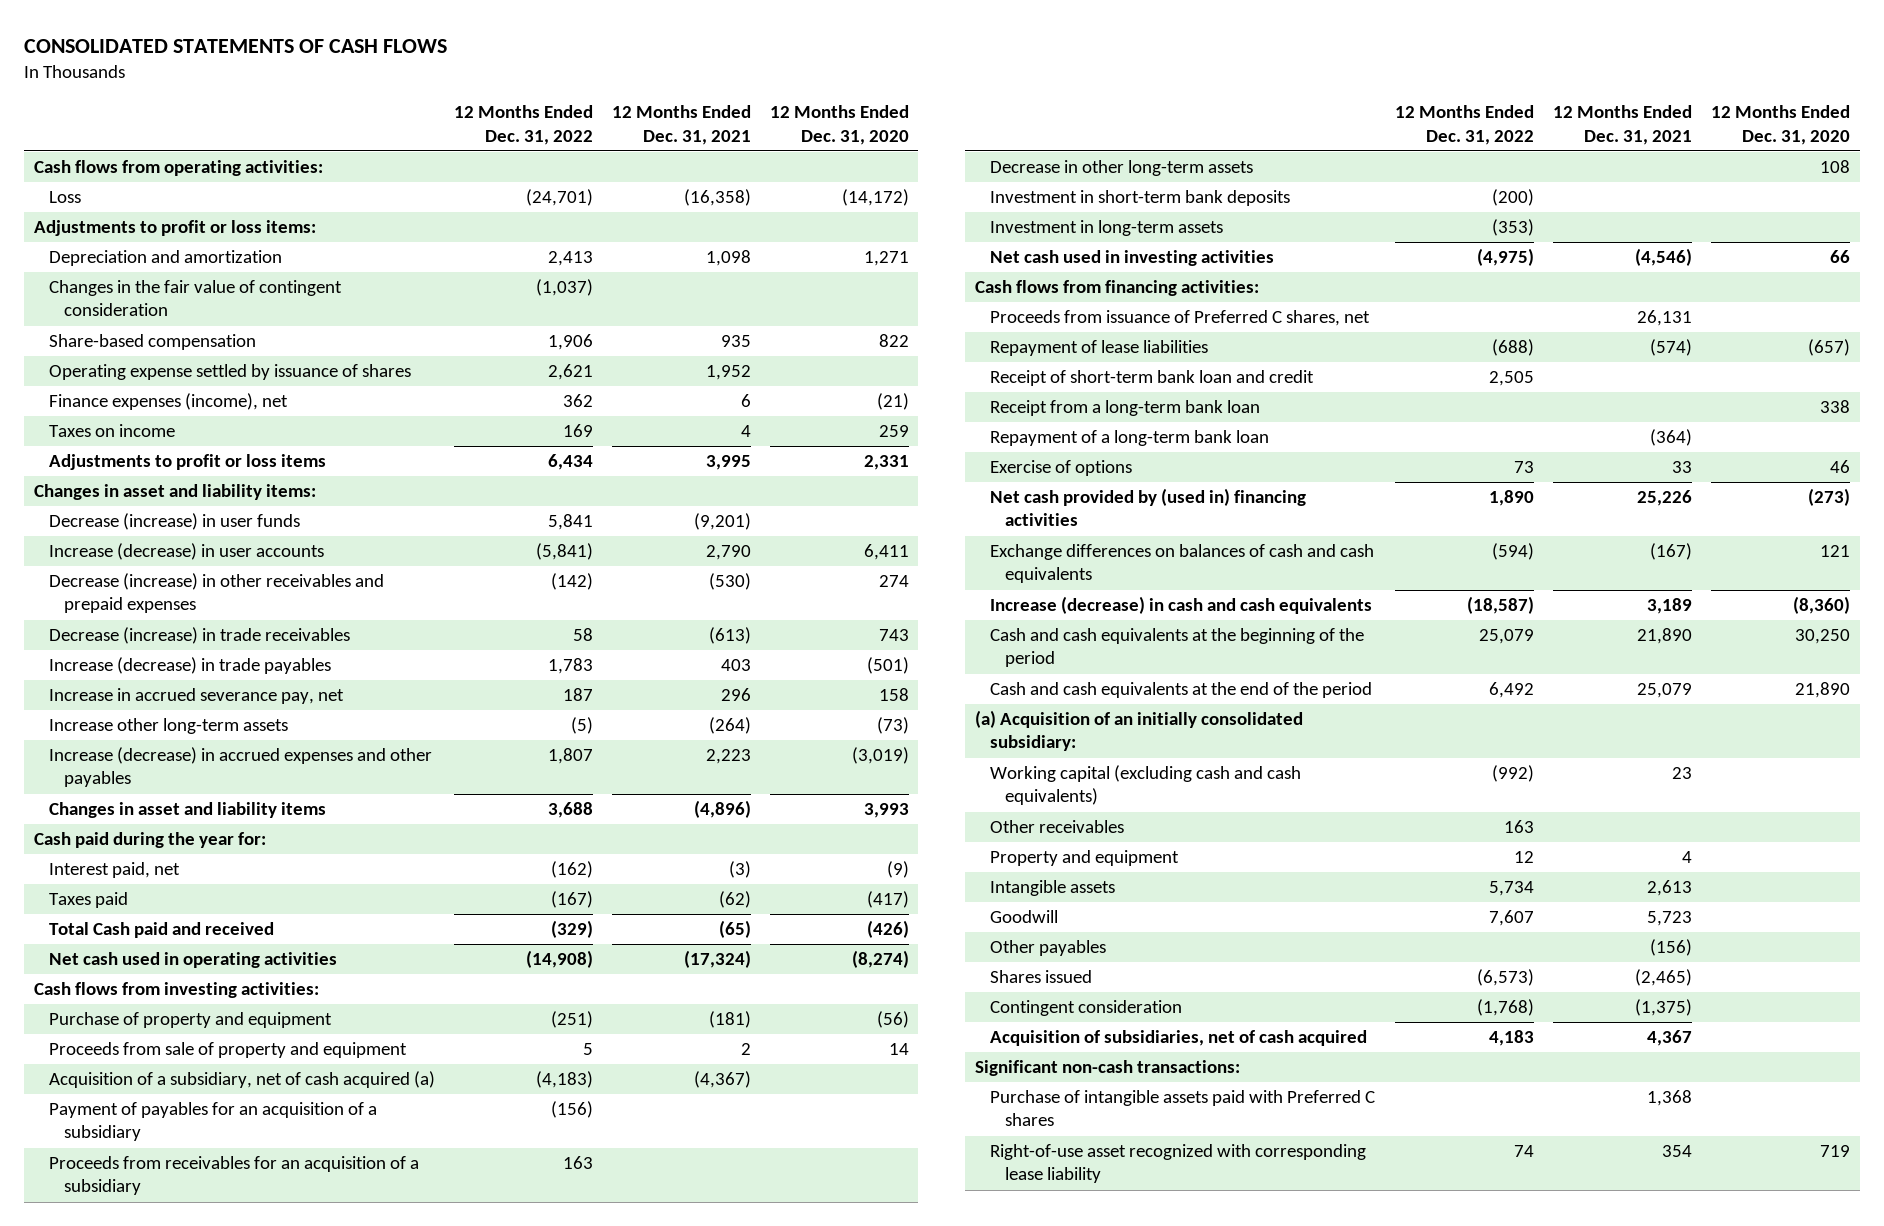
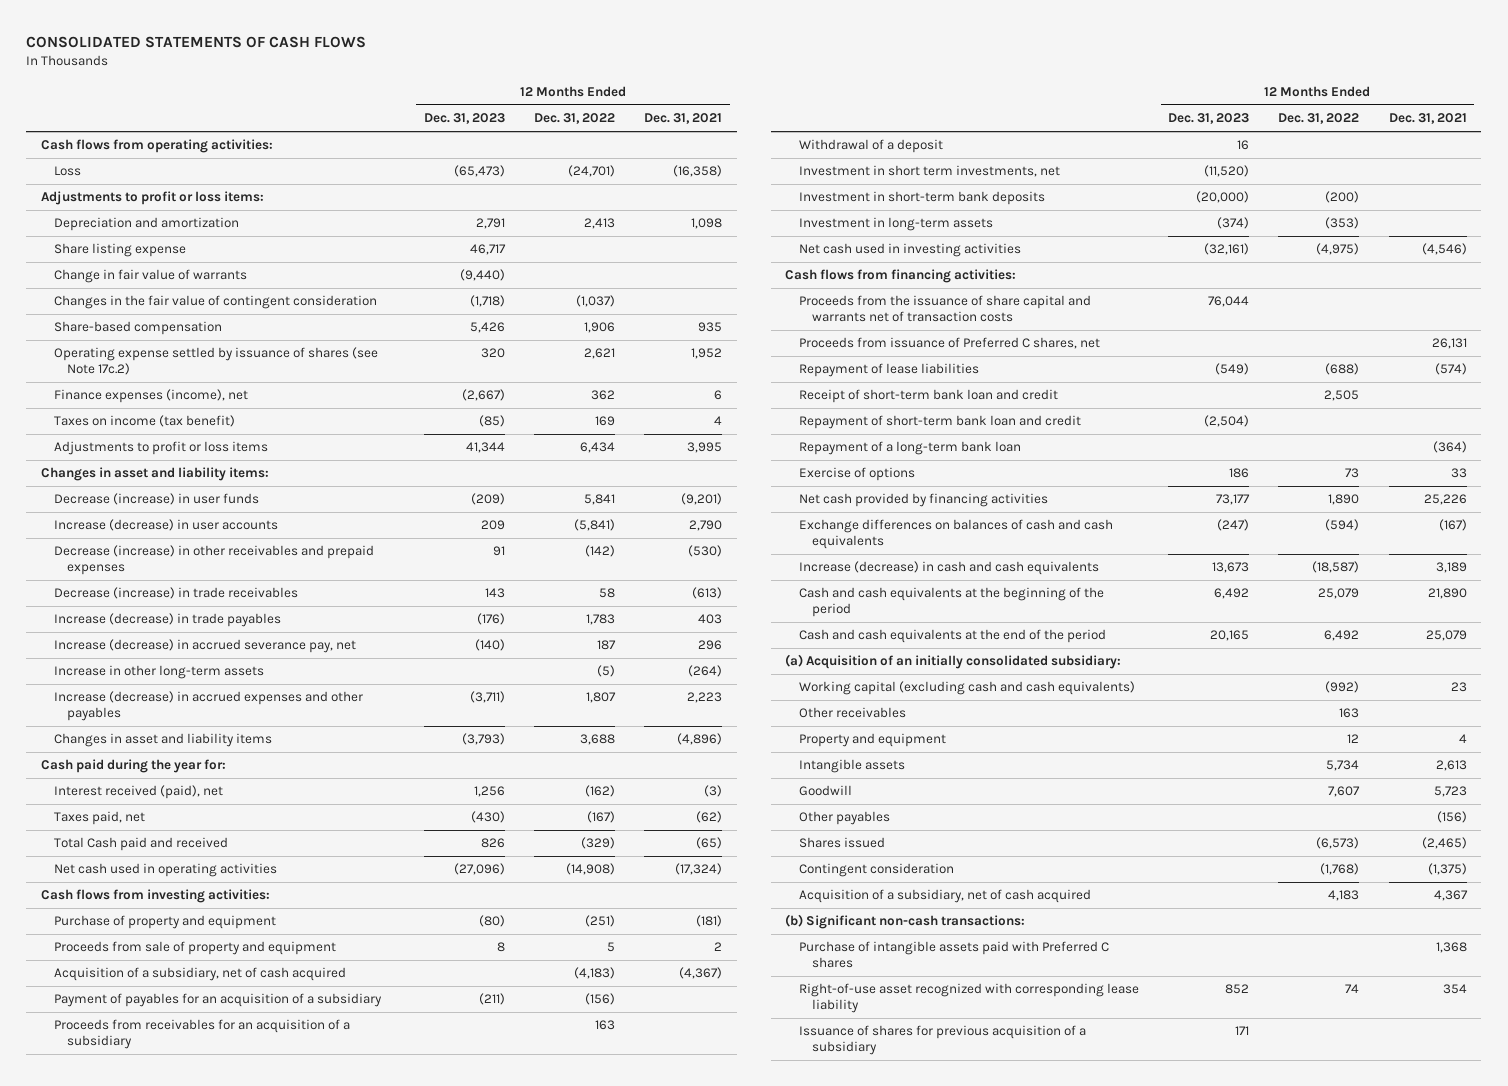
- | 12 Months Ended Dec. 31, 2022 | 12 Months Ended Dec. 31, 2021 | 12 Months Ended Dec. 31, 2020
+ | 12 Months Ended Dec. 31, 2023 | 12 Months Ended Dec. 31, 2022 | 12 Months Ended Dec. 31, 2021
+ Share listing expense | 46,717 | |
+ Change in fair value of warrants | (9,440) | |
- Operating expense settled by issuance of shares | 2,621 | 1,952 |
+ Operating expense settled by issuance of shares (see Note 17c.2) | 320 | 2,621 | 1,952
- Taxes on income | 169 | 4 | 259
+ Taxes on income (tax benefit) | (85) | 169 | 4
- Increase in accrued severance pay, net | 187 | 296 | 158
- Increase other long-term assets | (5) | (264) | (73)
+ Increase (decrease) in accrued severance pay, net | (140) | 187 | 296
+ Increase in other long-term assets | | (5) | (264)
- Interest paid, net | (162) | (3) | (9)
- Taxes paid | (167) | (62) | (417)
+ Interest received (paid), net | 1,256 | (162) | (3)
+ Taxes paid, net | (430) | (167) | (62)
- Acquisition of a subsidiary, net of cash acquired (a) | (4,183) | (4,367) |
+ Acquisition of a subsidiary, net of cash acquired | | (4,183) | (4,367)
- Decrease in other long-term assets | | | 108
+ Withdrawal of a deposit | 16 | |
+ Investment in short term investments, net | (11,520) | |
+ Proceeds from the issuance of share capital and warrants net of transaction costs | 76,044 | |
- Receipt from a long-term bank loan | | | 338
+ Repayment of short-term bank loan and credit | (2,504) | |
- Net cash provided by (used in) financing activities | 1,890 | 25,226 | (273)
+ Net cash provided by financing activities | 73,177 | 1,890 | 25,226
- Acquisition of subsidiaries, net of cash acquired | 4,183 | 4,367 |
- Significant non-cash transactions:
+ Acquisition of a subsidiary, net of cash acquired | | 4,183 | 4,367
+ (b) Significant non-cash transactions:
+ Issuance of shares for previous acquisition of a subsidiary | 171 | |

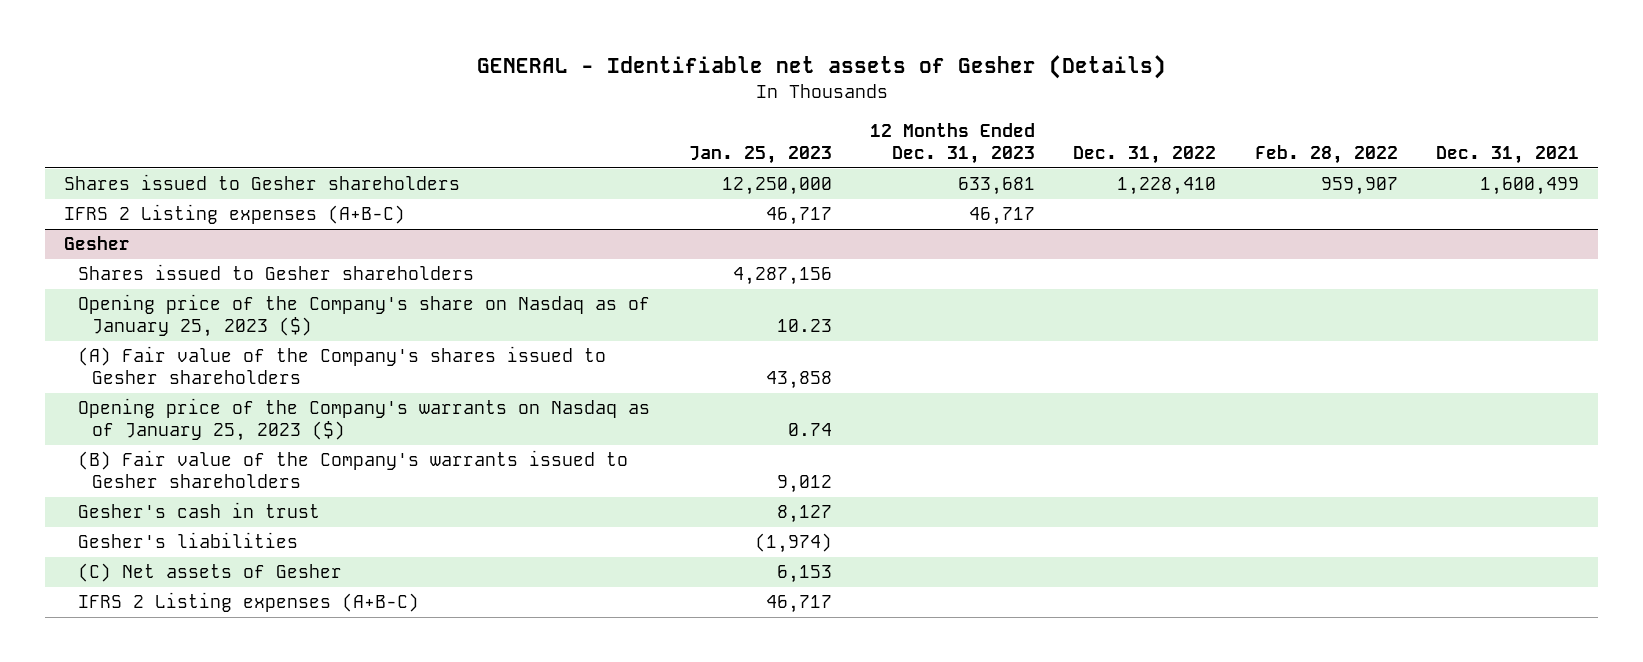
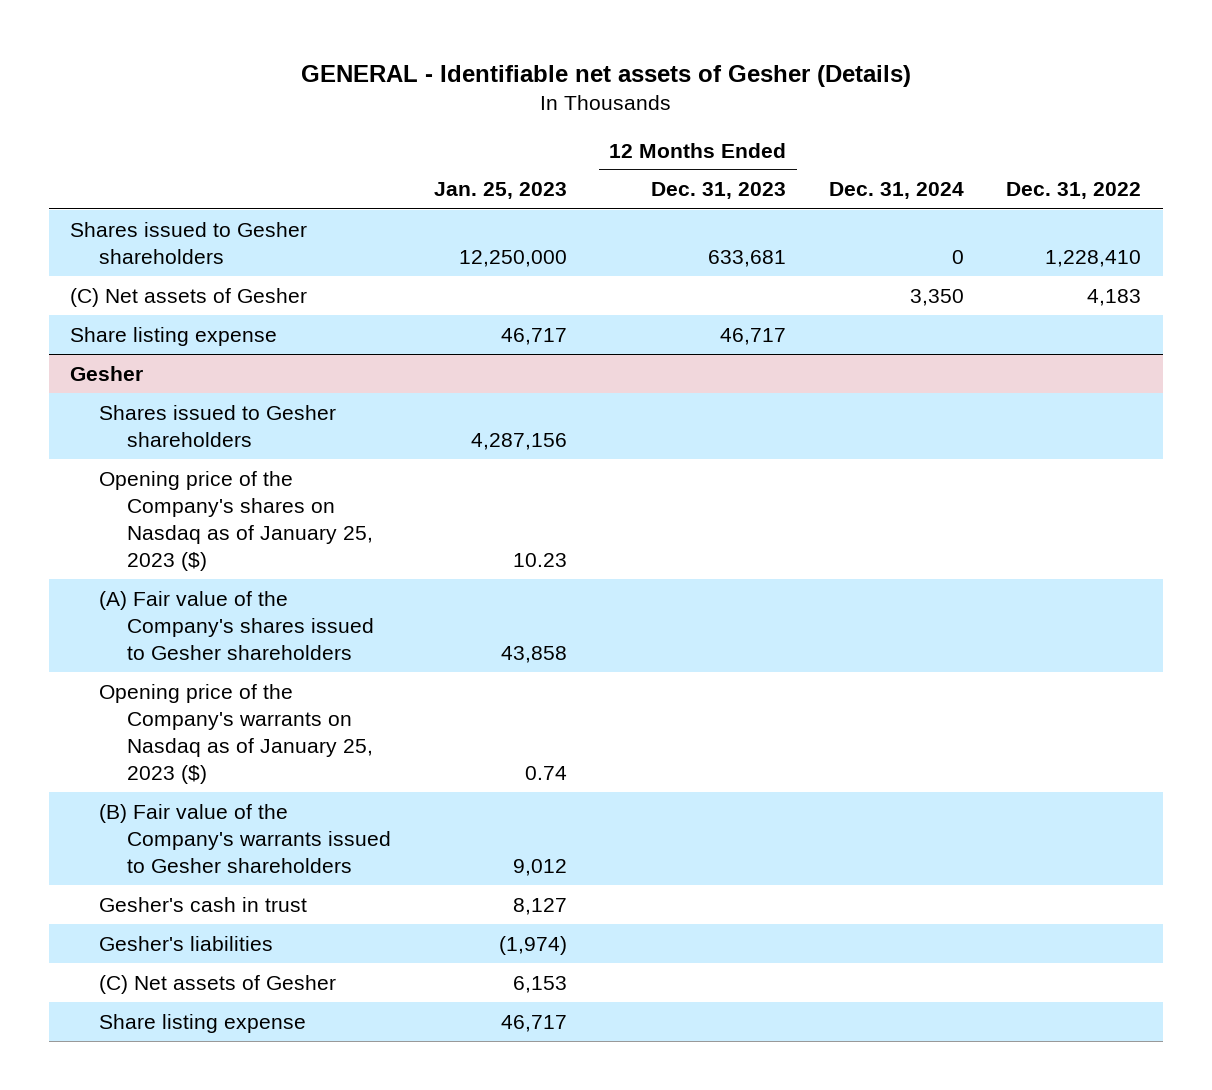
- | Jan. 25, 2023 | 12 Months Ended Dec. 31, 2023 | Dec. 31, 2022 | Feb. 28, 2022 | Dec. 31, 2021
+ | Jan. 25, 2023 | 12 Months Ended Dec. 31, 2023 | Dec. 31, 2024 | Dec. 31, 2022
- IFRS 2 Listing expenses (A+B-C) | 46,717 | 46,717 | | |
+ (C) Net assets of Gesher | | | 3,350 | 4,183
+ Share listing expense | 46,717 | 46,717 | |
@ Gesher
- Opening price of the Company's share on Nasdaq as of January 25, 2023 ($) | 10.23 | | | |
+ Opening price of the Company's shares on Nasdaq as of January 25, 2023 ($) | 10.23 | | |
- IFRS 2 Listing expenses (A+B-C) | 46,717 | | | |
+ Share listing expense | 46,717 | | |

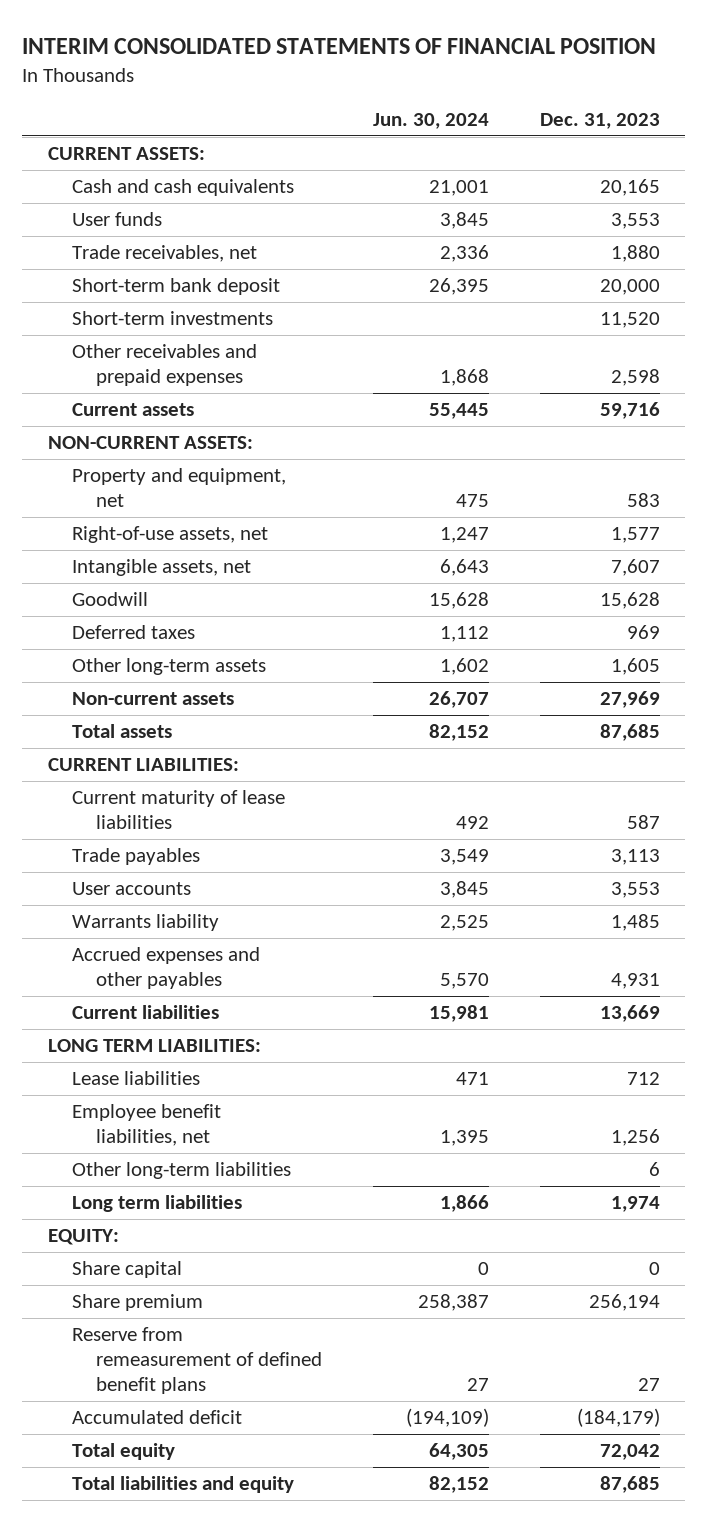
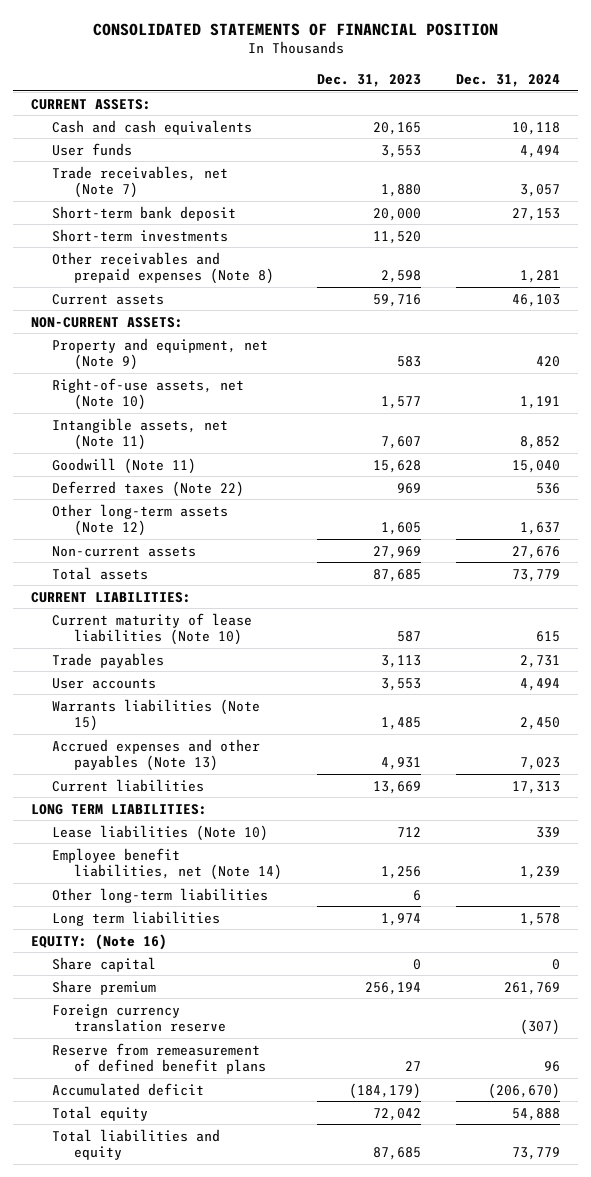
- INTERIM CONSOLIDATED STATEMENTS OF FINANCIAL POSITION
+ CONSOLIDATED STATEMENTS OF FINANCIAL POSITION
- | Jun. 30, 2024 | Dec. 31, 2023
+ | Dec. 31, 2023 | Dec. 31, 2024
- Trade receivables, net | 2,336 | 1,880
+ Trade receivables, net (Note 7) | 1,880 | 3,057
- Other receivables and prepaid expenses | 1,868 | 2,598
+ Other receivables and prepaid expenses (Note 8) | 2,598 | 1,281
- Property and equipment, net | 475 | 583
- Right-of-use assets, net | 1,247 | 1,577
- Intangible assets, net | 6,643 | 7,607
- Goodwill | 15,628 | 15,628
- Deferred taxes | 1,112 | 969
- Other long-term assets | 1,602 | 1,605
+ Property and equipment, net (Note 9) | 583 | 420
+ Right-of-use assets, net (Note 10) | 1,577 | 1,191
+ Intangible assets, net (Note 11) | 7,607 | 8,852
+ Goodwill (Note 11) | 15,628 | 15,040
+ Deferred taxes (Note 22) | 969 | 536
+ Other long-term assets (Note 12) | 1,605 | 1,637
- Current maturity of lease liabilities | 492 | 587
+ Current maturity of lease liabilities (Note 10) | 587 | 615
- Warrants liability | 2,525 | 1,485
- Accrued expenses and other payables | 5,570 | 4,931
+ Warrants liabilities (Note 15) | 1,485 | 2,450
+ Accrued expenses and other payables (Note 13) | 4,931 | 7,023
- Lease liabilities | 471 | 712
- Employee benefit liabilities, net | 1,395 | 1,256
+ Lease liabilities (Note 10) | 712 | 339
+ Employee benefit liabilities, net (Note 14) | 1,256 | 1,239
- EQUITY:
+ EQUITY: (Note 16)
+ Foreign currency translation reserve | | (307)

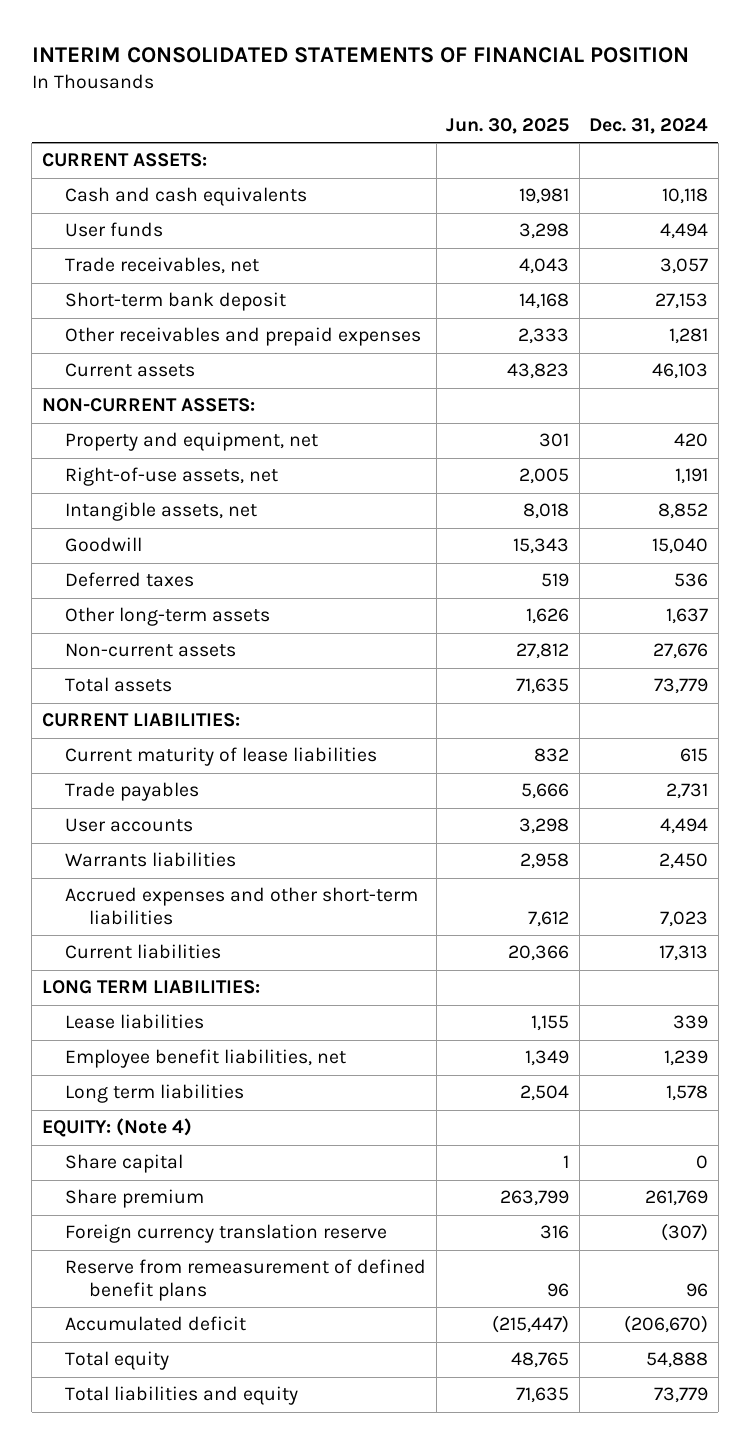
- CONSOLIDATED STATEMENTS OF FINANCIAL POSITION
+ INTERIM CONSOLIDATED STATEMENTS OF FINANCIAL POSITION
- | Dec. 31, 2023 | Dec. 31, 2024
+ | Jun. 30, 2025 | Dec. 31, 2024
- Trade receivables, net (Note 7) | 1,880 | 3,057
+ Trade receivables, net | 4,043 | 3,057
- Short-term investments | 11,520 |
- Other receivables and prepaid expenses (Note 8) | 2,598 | 1,281
+ Other receivables and prepaid expenses | 2,333 | 1,281
- Property and equipment, net (Note 9) | 583 | 420
- Right-of-use assets, net (Note 10) | 1,577 | 1,191
- Intangible assets, net (Note 11) | 7,607 | 8,852
- Goodwill (Note 11) | 15,628 | 15,040
- Deferred taxes (Note 22) | 969 | 536
- Other long-term assets (Note 12) | 1,605 | 1,637
+ Property and equipment, net | 301 | 420
+ Right-of-use assets, net | 2,005 | 1,191
+ Intangible assets, net | 8,018 | 8,852
+ Goodwill | 15,343 | 15,040
+ Deferred taxes | 519 | 536
+ Other long-term assets | 1,626 | 1,637
- Current maturity of lease liabilities (Note 10) | 587 | 615
+ Current maturity of lease liabilities | 832 | 615
- Warrants liabilities (Note 15) | 1,485 | 2,450
- Accrued expenses and other payables (Note 13) | 4,931 | 7,023
+ Warrants liabilities | 2,958 | 2,450
+ Accrued expenses and other short-term liabilities | 7,612 | 7,023
- Lease liabilities (Note 10) | 712 | 339
- Employee benefit liabilities, net (Note 14) | 1,256 | 1,239
- Other long-term liabilities | 6 |
+ Lease liabilities | 1,155 | 339
+ Employee benefit liabilities, net | 1,349 | 1,239
- EQUITY: (Note 16)
+ EQUITY: (Note 4)

